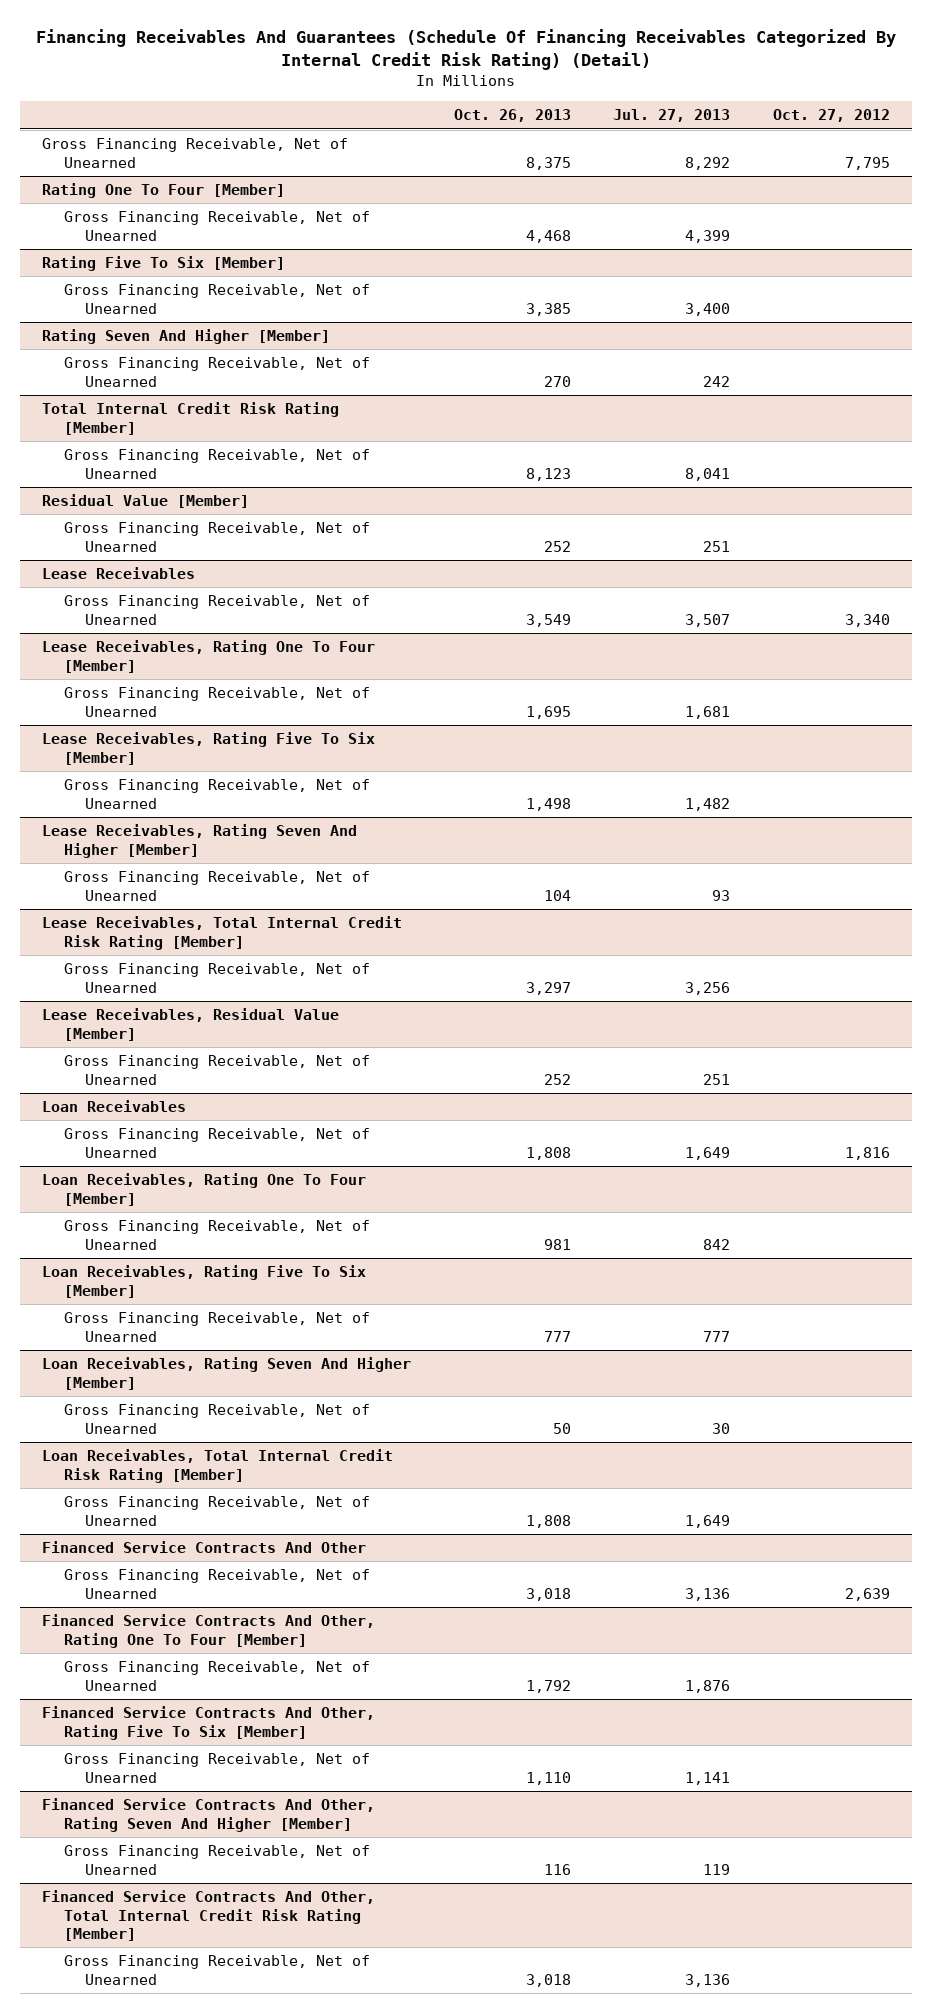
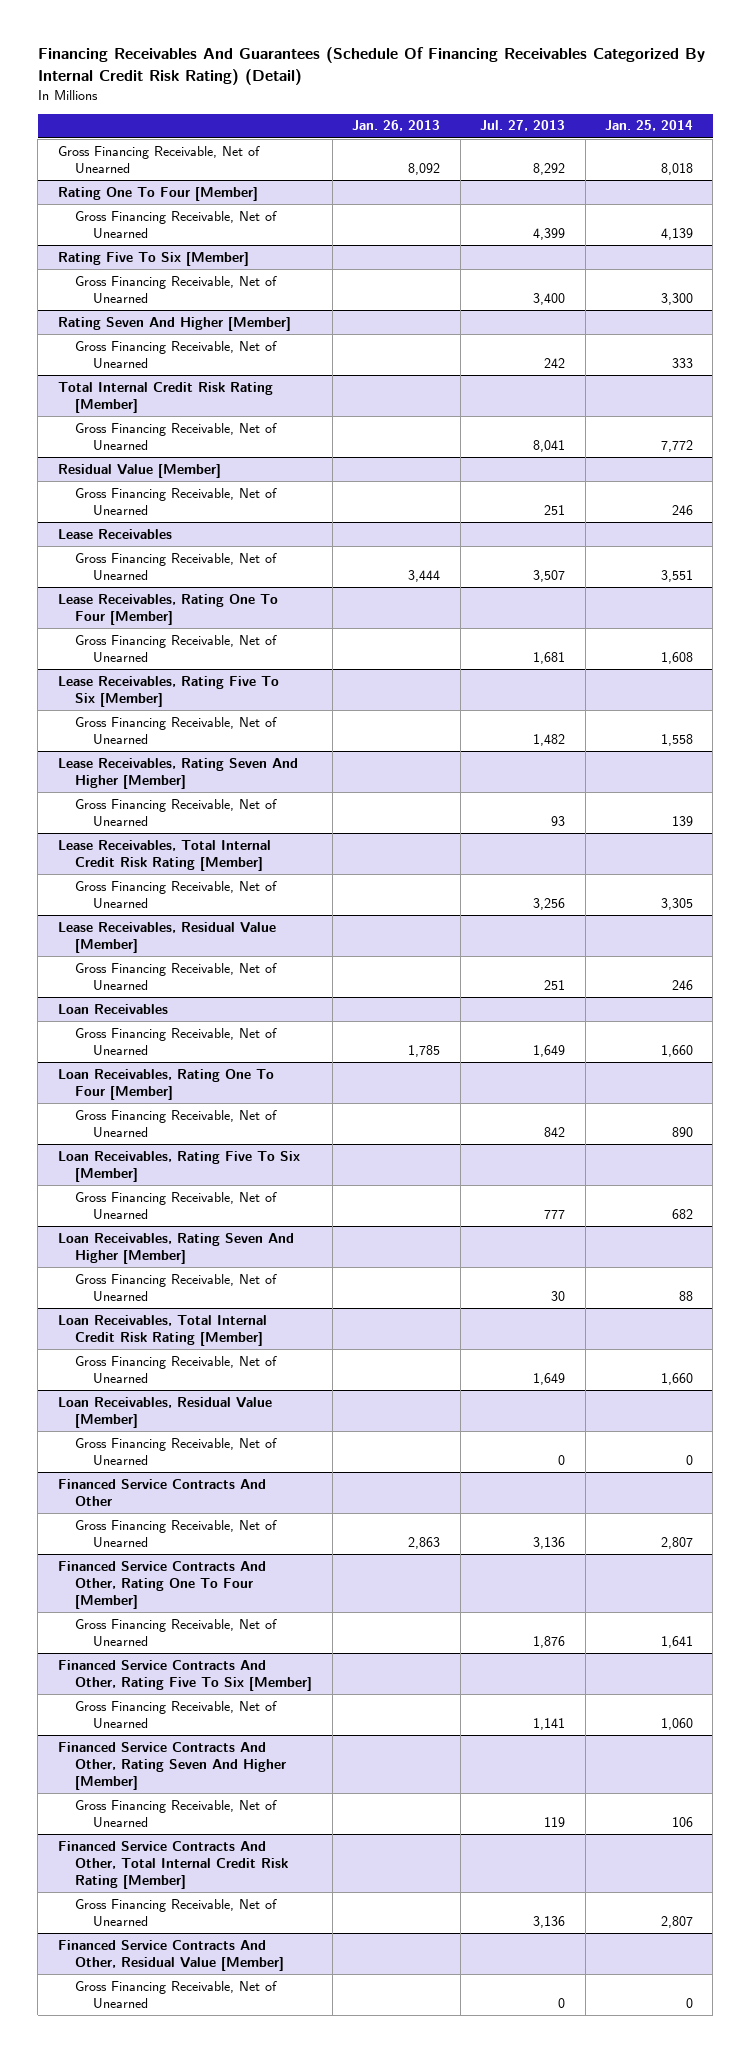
- | Oct. 26, 2013 | Jul. 27, 2013 | Oct. 27, 2012
+ | Jan. 26, 2013 | Jul. 27, 2013 | Jan. 25, 2014
+ Loan Receivables, Residual Value [Member]
+ Gross Financing Receivable, Net of Unearned | | 0 | 0
+ Financed Service Contracts And Other, Residual Value [Member]
+ Gross Financing Receivable, Net of Unearned | | 0 | 0

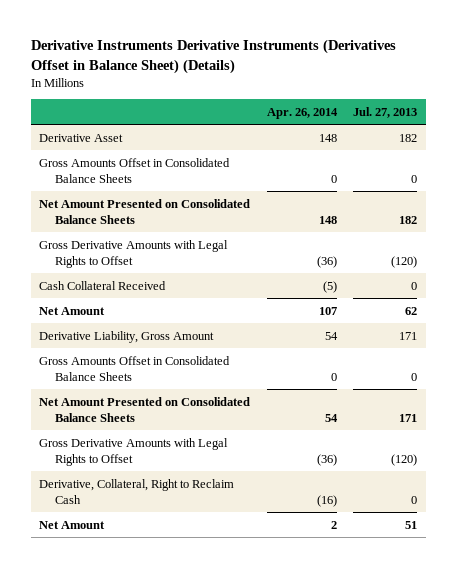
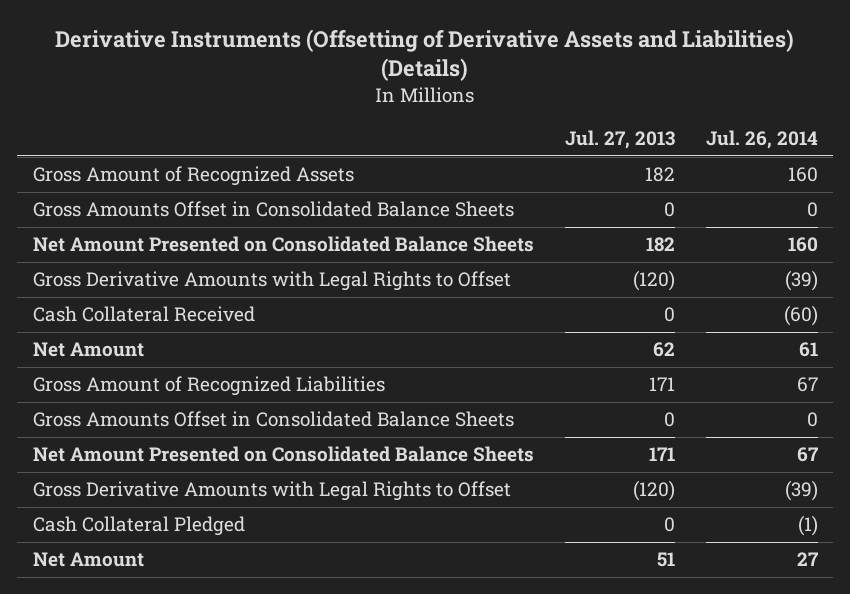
- Derivative Instruments Derivative Instruments (Derivatives Offset in Balance Sheet) (Details)
+ Derivative Instruments (Offsetting of Derivative Assets and Liabilities) (Details)
- | Apr. 26, 2014 | Jul. 27, 2013
+ | Jul. 27, 2013 | Jul. 26, 2014
- Derivative Asset | 148 | 182
+ Gross Amount of Recognized Assets | 182 | 160
- Derivative Liability, Gross Amount | 54 | 171
+ Gross Amount of Recognized Liabilities | 171 | 67
- Derivative, Collateral, Right to Reclaim Cash | (16) | 0
+ Cash Collateral Pledged | 0 | (1)

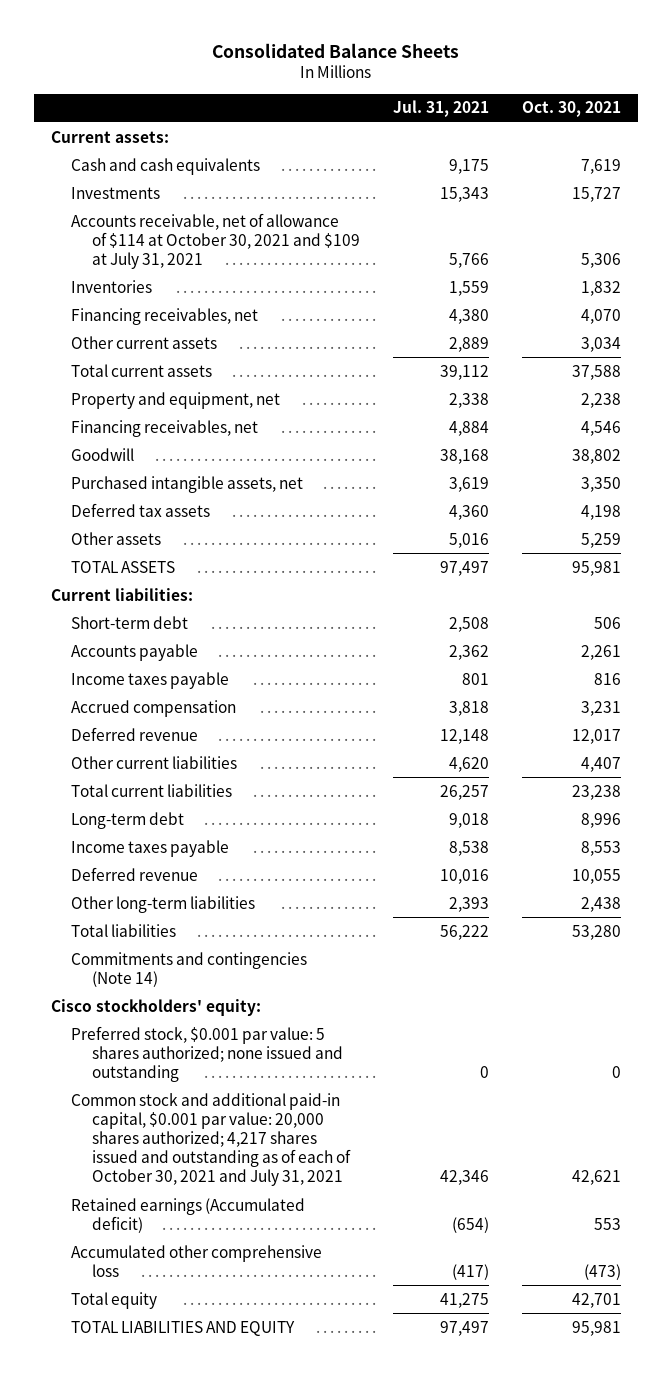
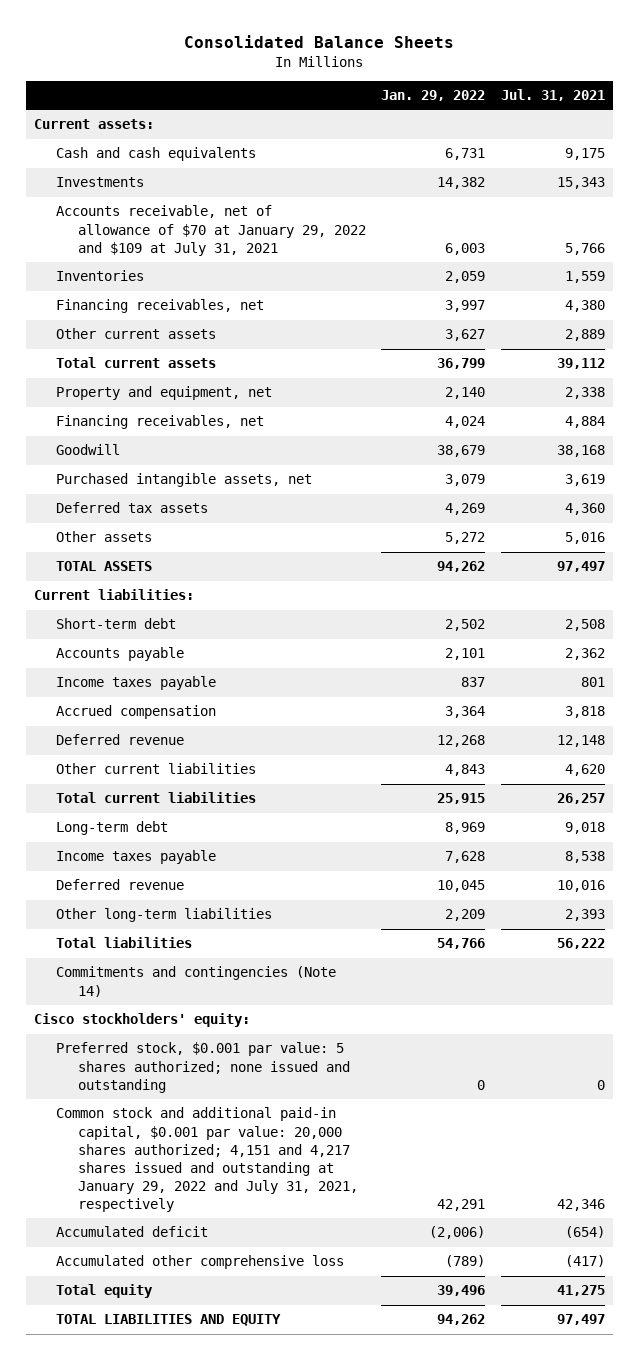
- | Jul. 31, 2021 | Oct. 30, 2021
+ | Jan. 29, 2022 | Jul. 31, 2021
- Accounts receivable, net of allowance of $114 at October 30, 2021 and $109 at July 31, 2021 | 5,766 | 5,306
+ Accounts receivable, net of allowance of $70 at January 29, 2022 and $109 at July 31, 2021 | 6,003 | 5,766
- Common stock and additional paid-in capital, $0.001 par value: 20,000 shares authorized; 4,217 shares issued and outstanding as of each of October 30, 2021 and July 31, 2021 | 42,346 | 42,621
- Retained earnings (Accumulated deficit) | (654) | 553
+ Common stock and additional paid-in capital, $0.001 par value: 20,000 shares authorized; 4,151 and 4,217 shares issued and outstanding at January 29, 2022 and July 31, 2021, respectively | 42,291 | 42,346
+ Accumulated deficit | (2,006) | (654)

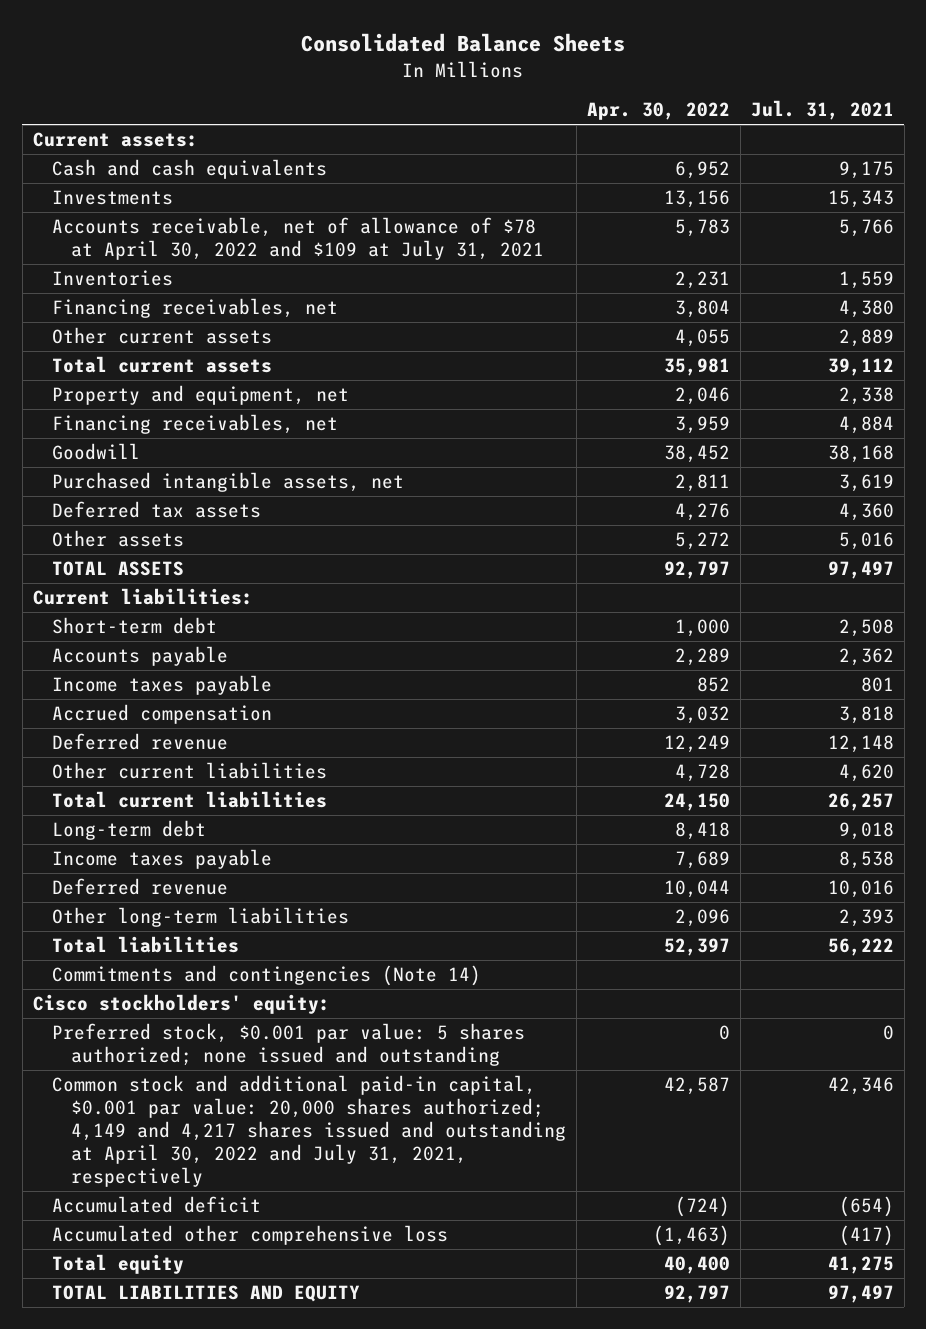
- | Jan. 29, 2022 | Jul. 31, 2021
+ | Apr. 30, 2022 | Jul. 31, 2021
- Accounts receivable, net of allowance of $70 at January 29, 2022 and $109 at July 31, 2021 | 6,003 | 5,766
+ Accounts receivable, net of allowance of $78 at April 30, 2022 and $109 at July 31, 2021 | 5,783 | 5,766
- Common stock and additional paid-in capital, $0.001 par value: 20,000 shares authorized; 4,151 and 4,217 shares issued and outstanding at January 29, 2022 and July 31, 2021, respectively | 42,291 | 42,346
+ Common stock and additional paid-in capital, $0.001 par value: 20,000 shares authorized; 4,149 and 4,217 shares issued and outstanding at April 30, 2022 and July 31, 2021, respectively | 42,587 | 42,346

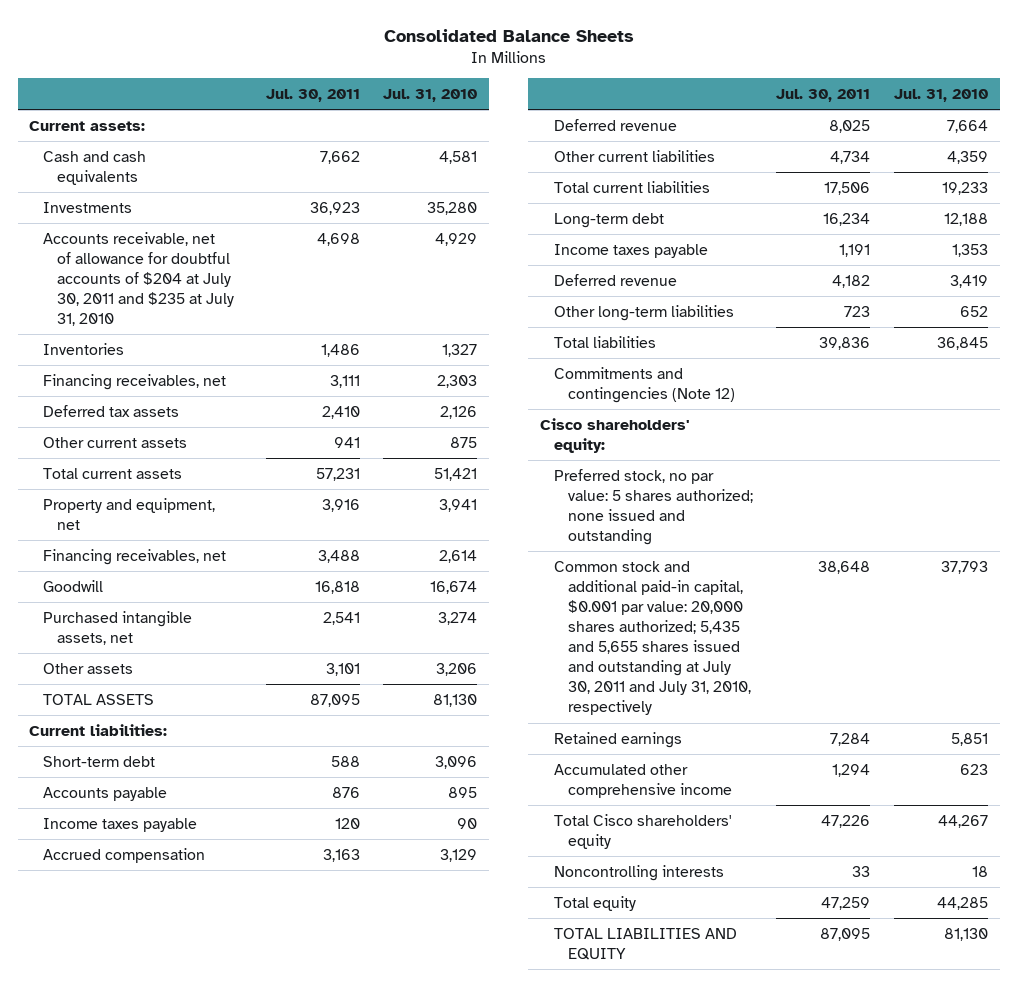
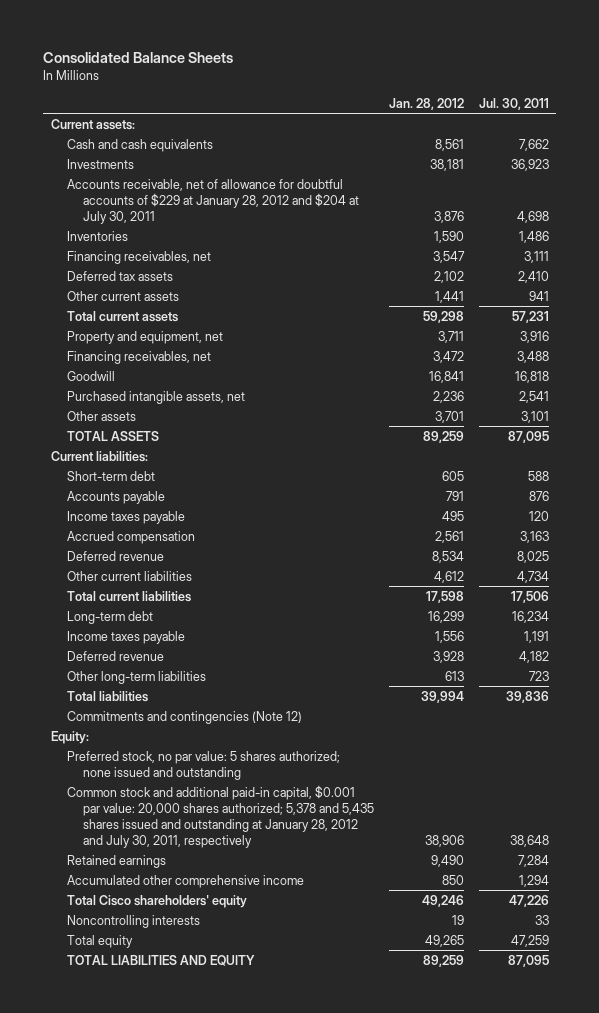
- | Jul. 30, 2011 | Jul. 31, 2010
+ | Jan. 28, 2012 | Jul. 30, 2011
- Accounts receivable, net of allowance for doubtful accounts of $204 at July 30, 2011 and $235 at July 31, 2010 | 4,698 | 4,929
+ Accounts receivable, net of allowance for doubtful accounts of $229 at January 28, 2012 and $204 at July 30, 2011 | 3,876 | 4,698
- Cisco shareholders' equity:
+ Equity:
- Common stock and additional paid-in capital, $0.001 par value: 20,000 shares authorized; 5,435 and 5,655 shares issued and outstanding at July 30, 2011 and July 31, 2010, respectively | 38,648 | 37,793
+ Common stock and additional paid-in capital, $0.001 par value: 20,000 shares authorized; 5,378 and 5,435 shares issued and outstanding at January 28, 2012 and July 30, 2011, respectively | 38,906 | 38,648

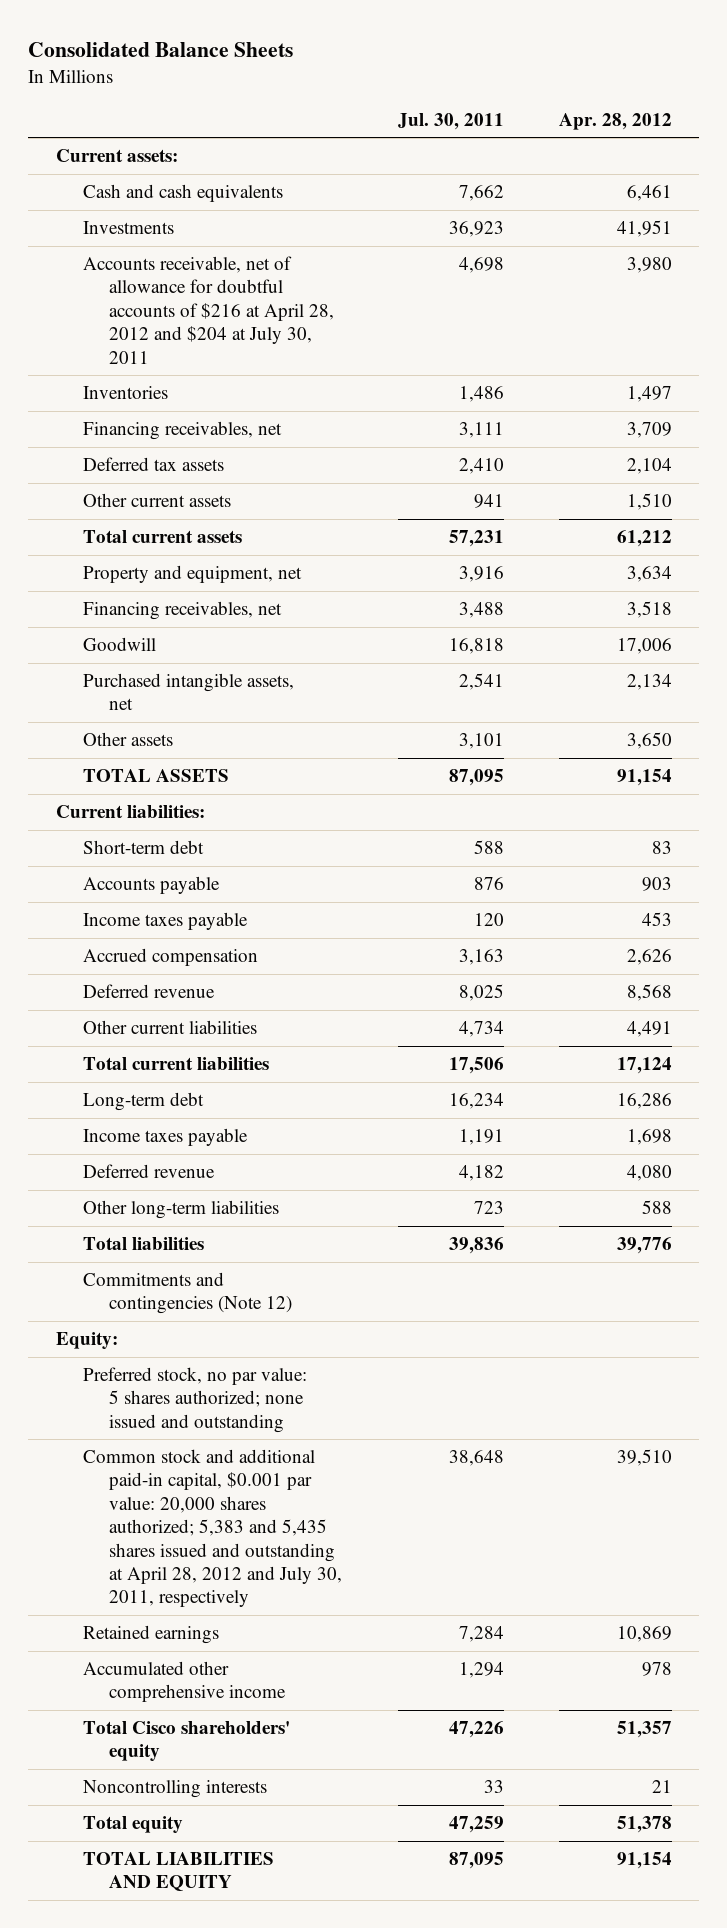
- | Jan. 28, 2012 | Jul. 30, 2011
+ | Jul. 30, 2011 | Apr. 28, 2012
- Accounts receivable, net of allowance for doubtful accounts of $229 at January 28, 2012 and $204 at July 30, 2011 | 3,876 | 4,698
+ Accounts receivable, net of allowance for doubtful accounts of $216 at April 28, 2012 and $204 at July 30, 2011 | 4,698 | 3,980
- Common stock and additional paid-in capital, $0.001 par value: 20,000 shares authorized; 5,378 and 5,435 shares issued and outstanding at January 28, 2012 and July 30, 2011, respectively | 38,906 | 38,648
+ Common stock and additional paid-in capital, $0.001 par value: 20,000 shares authorized; 5,383 and 5,435 shares issued and outstanding at April 28, 2012 and July 30, 2011, respectively | 38,648 | 39,510

